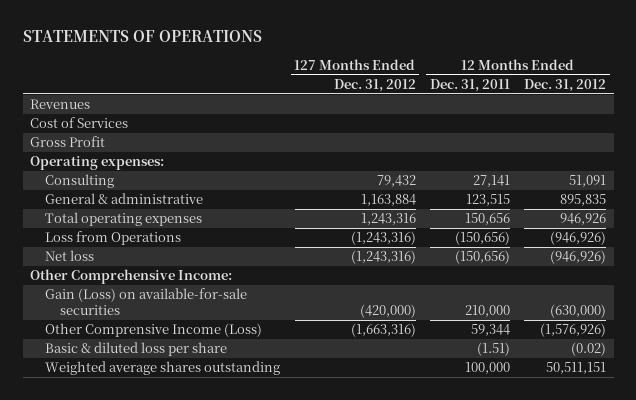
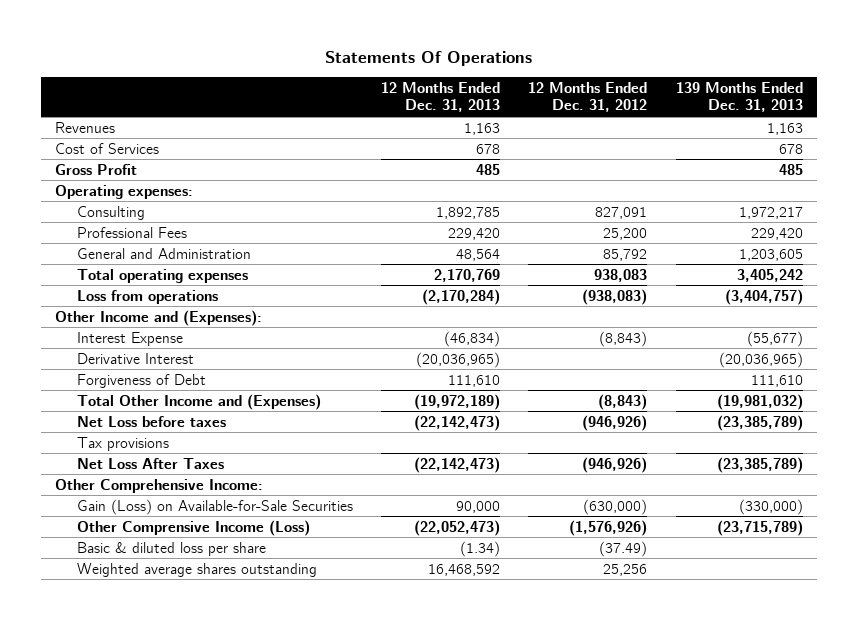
- STATEMENTS OF OPERATIONS
+ Statements Of Operations
- | 127 Months Ended Dec. 31, 2012 | 12 Months Ended Dec. 31, 2011 | 12 Months Ended Dec. 31, 2012
+ | 12 Months Ended Dec. 31, 2013 | 12 Months Ended Dec. 31, 2012 | 139 Months Ended Dec. 31, 2013
- Consulting | 79,432 | 27,141 | 51,091
- General & administrative | 1,163,884 | 123,515 | 895,835
- Total operating expenses | 1,243,316 | 150,656 | 946,926
- Loss from Operations | (1,243,316) | (150,656) | (946,926)
- Net loss | (1,243,316) | (150,656) | (946,926)
+ Consulting | 1,892,785 | 827,091 | 1,972,217
+ Professional Fees | 229,420 | 25,200 | 229,420
+ General and Administration | 48,564 | 85,792 | 1,203,605
+ Total operating expenses | 2,170,769 | 938,083 | 3,405,242
+ Loss from operations | (2,170,284) | (938,083) | (3,404,757)
+ Other Income and (Expenses):
+ Interest Expense | (46,834) | (8,843) | (55,677)
+ Derivative Interest | (20,036,965) | | (20,036,965)
+ Forgiveness of Debt | 111,610 | | 111,610
+ Total Other Income and (Expenses) | (19,972,189) | (8,843) | (19,981,032)
+ Net Loss before taxes | (22,142,473) | (946,926) | (23,385,789)
+ Tax provisions
+ Net Loss After Taxes | (22,142,473) | (946,926) | (23,385,789)
- Gain (Loss) on available-for-sale securities | (420,000) | 210,000 | (630,000)
+ Gain (Loss) on Available-for-Sale Securities | 90,000 | (630,000) | (330,000)
- Basic & diluted loss per share | | (1.51) | (0.02)
- Weighted average shares outstanding | | 100,000 | 50,511,151
+ Basic & diluted loss per share | (1.34) | (37.49) |
+ Weighted average shares outstanding | 16,468,592 | 25,256 |

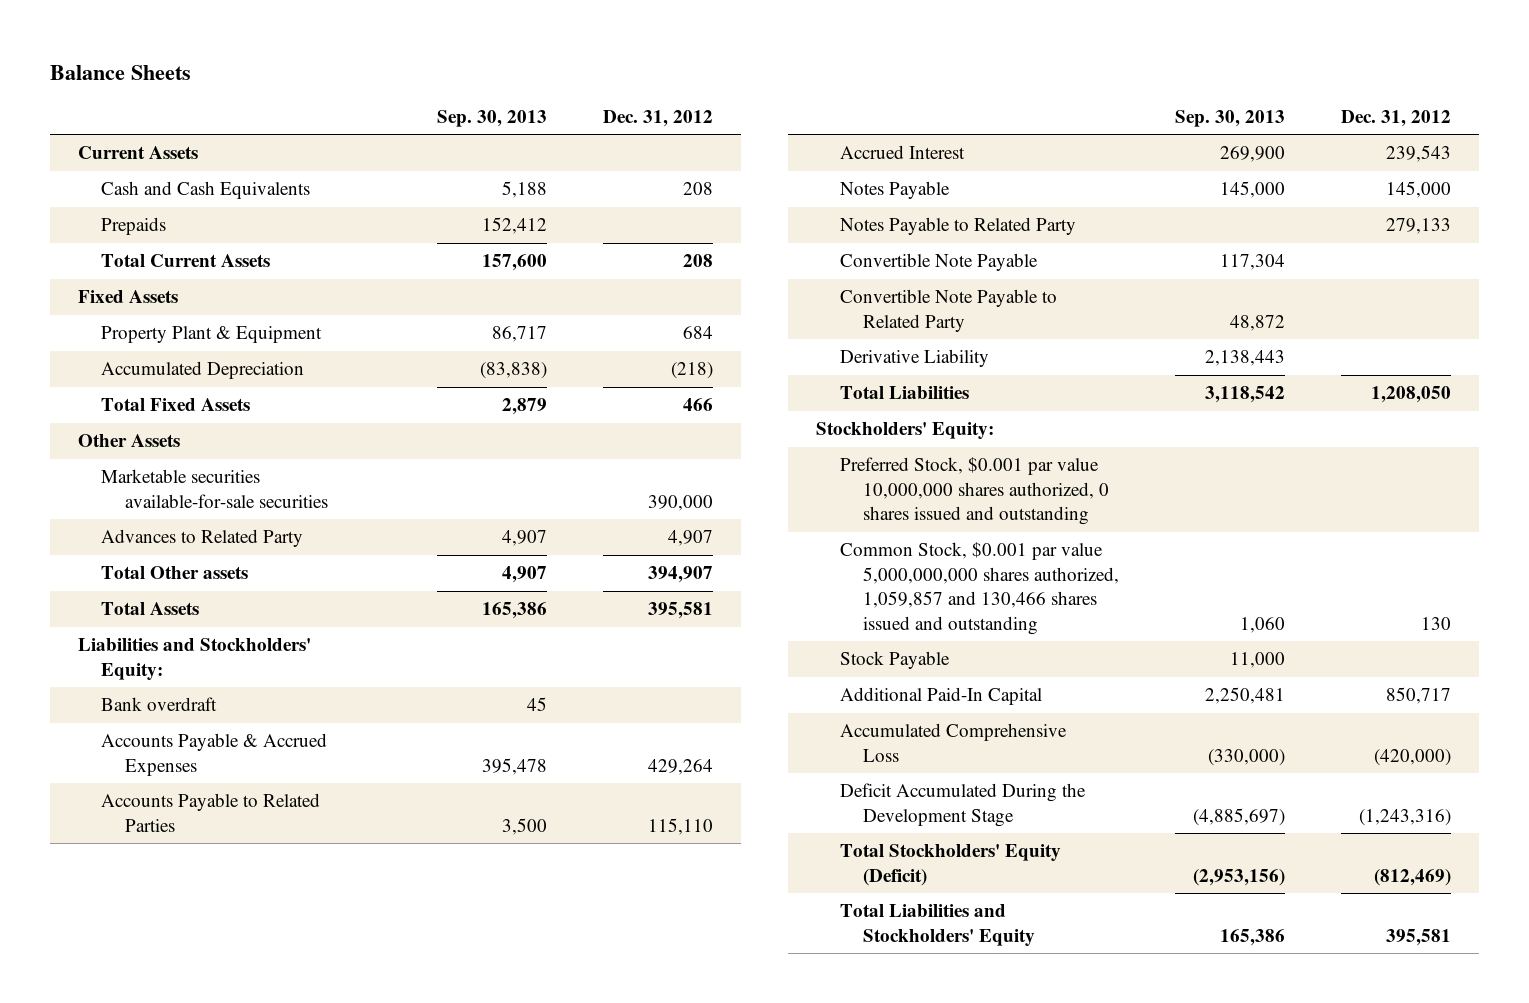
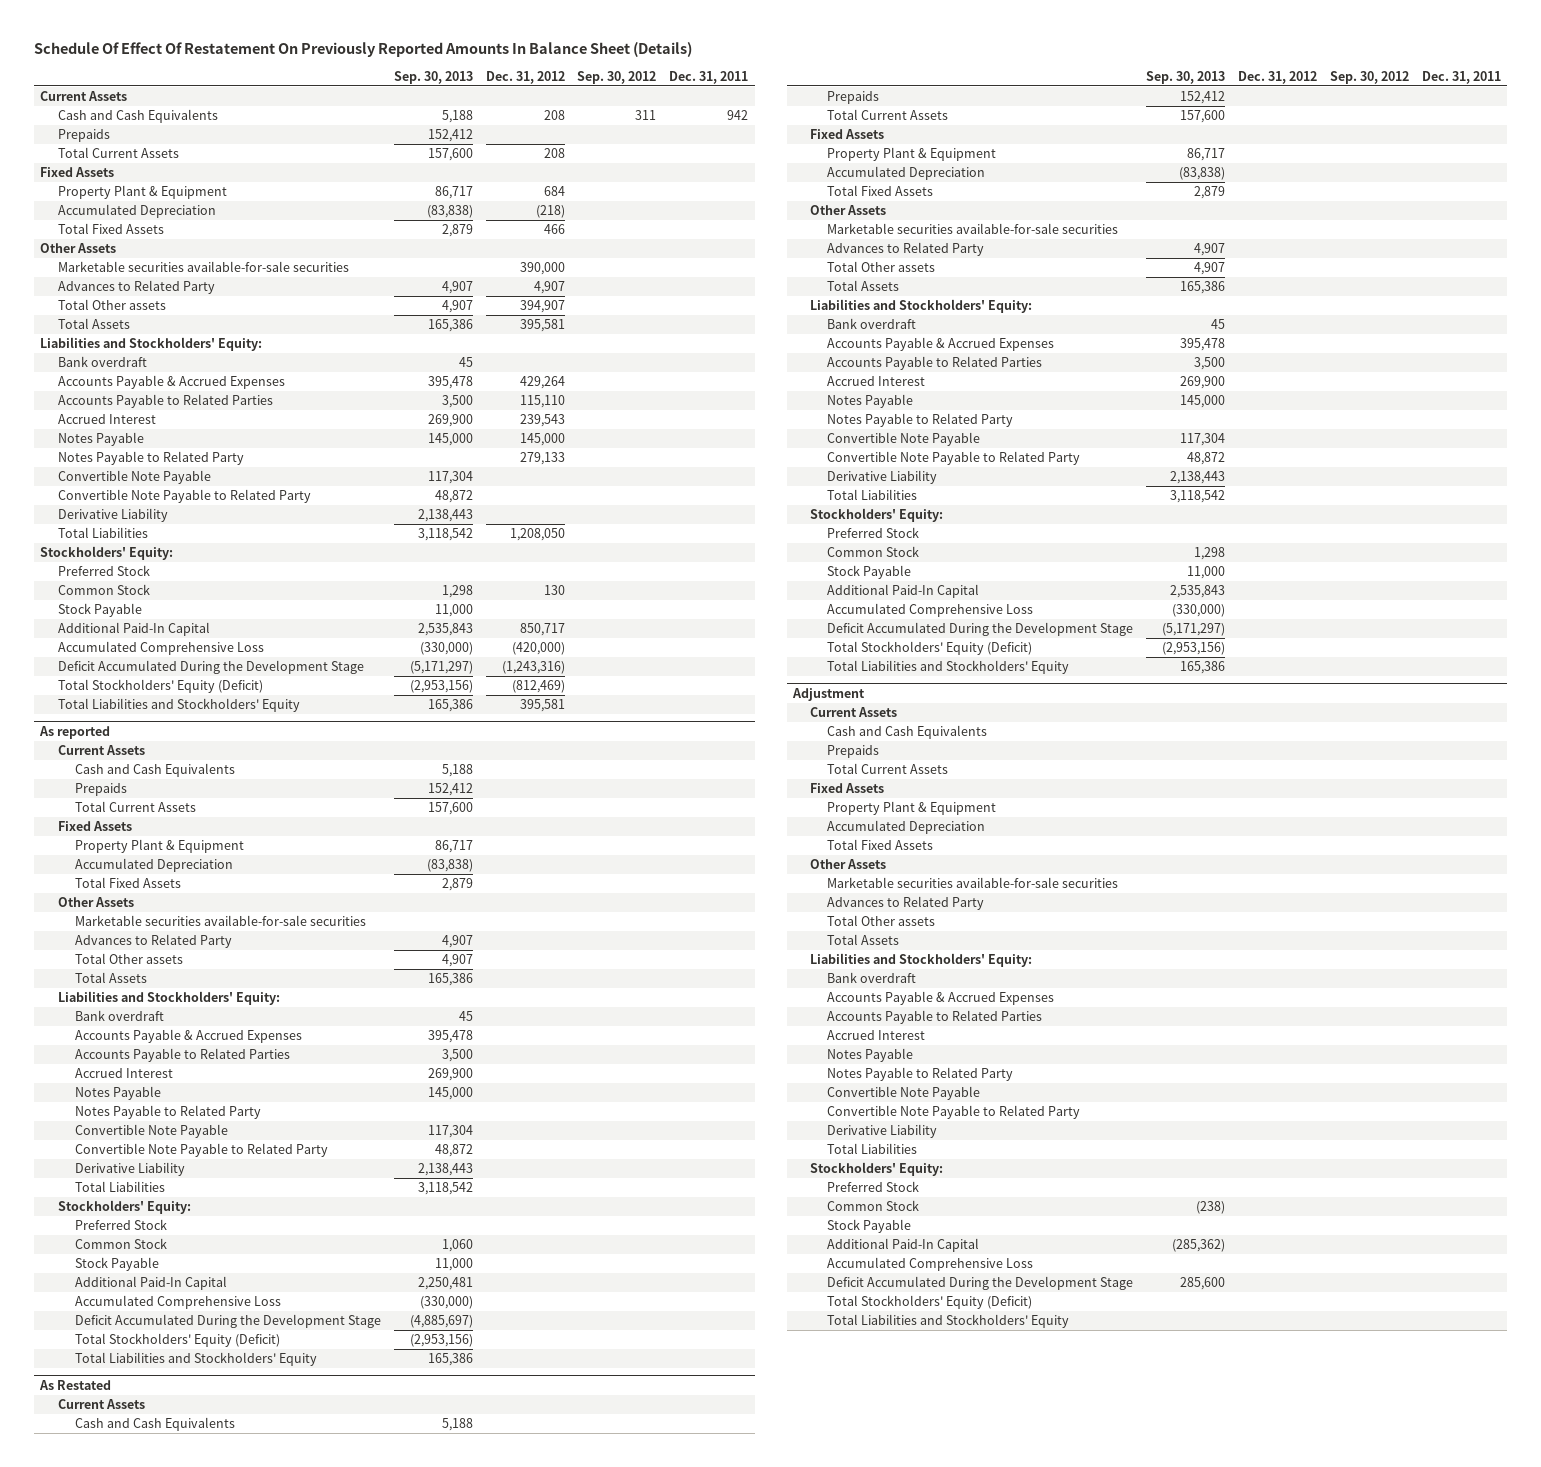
- Balance Sheets
+ Schedule Of Effect Of Restatement On Previously Reported Amounts In Balance Sheet (Details)
- | Sep. 30, 2013 | Dec. 31, 2012
+ | Sep. 30, 2013 | Dec. 31, 2012 | Sep. 30, 2012 | Dec. 31, 2011
- Preferred Stock, $0.001 par value 10,000,000 shares authorized, 0 shares issued and outstanding
- Common Stock, $0.001 par value 5,000,000,000 shares authorized, 1,059,857 and 130,466 shares issued and outstanding | 1,060 | 130
+ Preferred Stock
+ Common Stock | 1,298 | 130 | |
- Additional Paid-In Capital | 2,250,481 | 850,717
+ Additional Paid-In Capital | 2,535,843 | 850,717 | |
- Deficit Accumulated During the Development Stage | (4,885,697) | (1,243,316)
+ Deficit Accumulated During the Development Stage | (5,171,297) | (1,243,316) | |
+ As reported
+ Current Assets
+ Cash and Cash Equivalents | 5,188 | | |
+ Prepaids | 152,412 | | |
+ Total Current Assets | 157,600 | | |
+ Fixed Assets
+ Property Plant & Equipment | 86,717 | | |
+ Accumulated Depreciation | (83,838) | | |
+ Total Fixed Assets | 2,879 | | |
+ Other Assets
+ Marketable securities available-for-sale securities
+ Advances to Related Party | 4,907 | | |
+ Total Other assets | 4,907 | | |
+ Total Assets | 165,386 | | |
+ Liabilities and Stockholders' Equity:
+ Bank overdraft | 45 | | |
+ Accounts Payable & Accrued Expenses | 395,478 | | |
+ Accounts Payable to Related Parties | 3,500 | | |
+ Accrued Interest | 269,900 | | |
+ Notes Payable | 145,000 | | |
+ Notes Payable to Related Party
+ Convertible Note Payable | 117,304 | | |
+ Convertible Note Payable to Related Party | 48,872 | | |
+ Derivative Liability | 2,138,443 | | |
+ Total Liabilities | 3,118,542 | | |
+ Stockholders' Equity:
+ Preferred Stock
+ Common Stock | 1,060 | | |
+ Stock Payable | 11,000 | | |
+ Additional Paid-In Capital | 2,250,481 | | |
+ Accumulated Comprehensive Loss | (330,000) | | |
+ Deficit Accumulated During the Development Stage | (4,885,697) | | |
+ Total Stockholders' Equity (Deficit) | (2,953,156) | | |
+ Total Liabilities and Stockholders' Equity | 165,386 | | |
+ As Restated
+ Current Assets
+ Cash and Cash Equivalents | 5,188 | | |
+ Prepaids | 152,412 | | |
+ Total Current Assets | 157,600 | | |
+ Fixed Assets
+ Property Plant & Equipment | 86,717 | | |
+ Accumulated Depreciation | (83,838) | | |
+ Total Fixed Assets | 2,879 | | |
+ Other Assets
+ Marketable securities available-for-sale securities
+ Advances to Related Party | 4,907 | | |
+ Total Other assets | 4,907 | | |
+ Total Assets | 165,386 | | |
+ Liabilities and Stockholders' Equity:
+ Bank overdraft | 45 | | |
+ Accounts Payable & Accrued Expenses | 395,478 | | |
+ Accounts Payable to Related Parties | 3,500 | | |
+ Accrued Interest | 269,900 | | |
+ Notes Payable | 145,000 | | |
+ Notes Payable to Related Party
+ Convertible Note Payable | 117,304 | | |
+ Convertible Note Payable to Related Party | 48,872 | | |
+ Derivative Liability | 2,138,443 | | |
+ Total Liabilities | 3,118,542 | | |
+ Stockholders' Equity:
+ Preferred Stock
+ Common Stock | 1,298 | | |
+ Stock Payable | 11,000 | | |
+ Additional Paid-In Capital | 2,535,843 | | |
+ Accumulated Comprehensive Loss | (330,000) | | |
+ Deficit Accumulated During the Development Stage | (5,171,297) | | |
+ Total Stockholders' Equity (Deficit) | (2,953,156) | | |
+ Total Liabilities and Stockholders' Equity | 165,386 | | |
+ Adjustment
+ Current Assets
+ Cash and Cash Equivalents
+ Prepaids
+ Total Current Assets
+ Fixed Assets
+ Property Plant & Equipment
+ Accumulated Depreciation
+ Total Fixed Assets
+ Other Assets
+ Marketable securities available-for-sale securities
+ Advances to Related Party
+ Total Other assets
+ Total Assets
+ Liabilities and Stockholders' Equity:
+ Bank overdraft
+ Accounts Payable & Accrued Expenses
+ Accounts Payable to Related Parties
+ Accrued Interest
+ Notes Payable
+ Notes Payable to Related Party
+ Convertible Note Payable
+ Convertible Note Payable to Related Party
+ Derivative Liability
+ Total Liabilities
+ Stockholders' Equity:
+ Preferred Stock
+ Common Stock | (238) | | |
+ Stock Payable
+ Additional Paid-In Capital | (285,362) | | |
+ Accumulated Comprehensive Loss
+ Deficit Accumulated During the Development Stage | 285,600 | | |
+ Total Stockholders' Equity (Deficit)
+ Total Liabilities and Stockholders' Equity

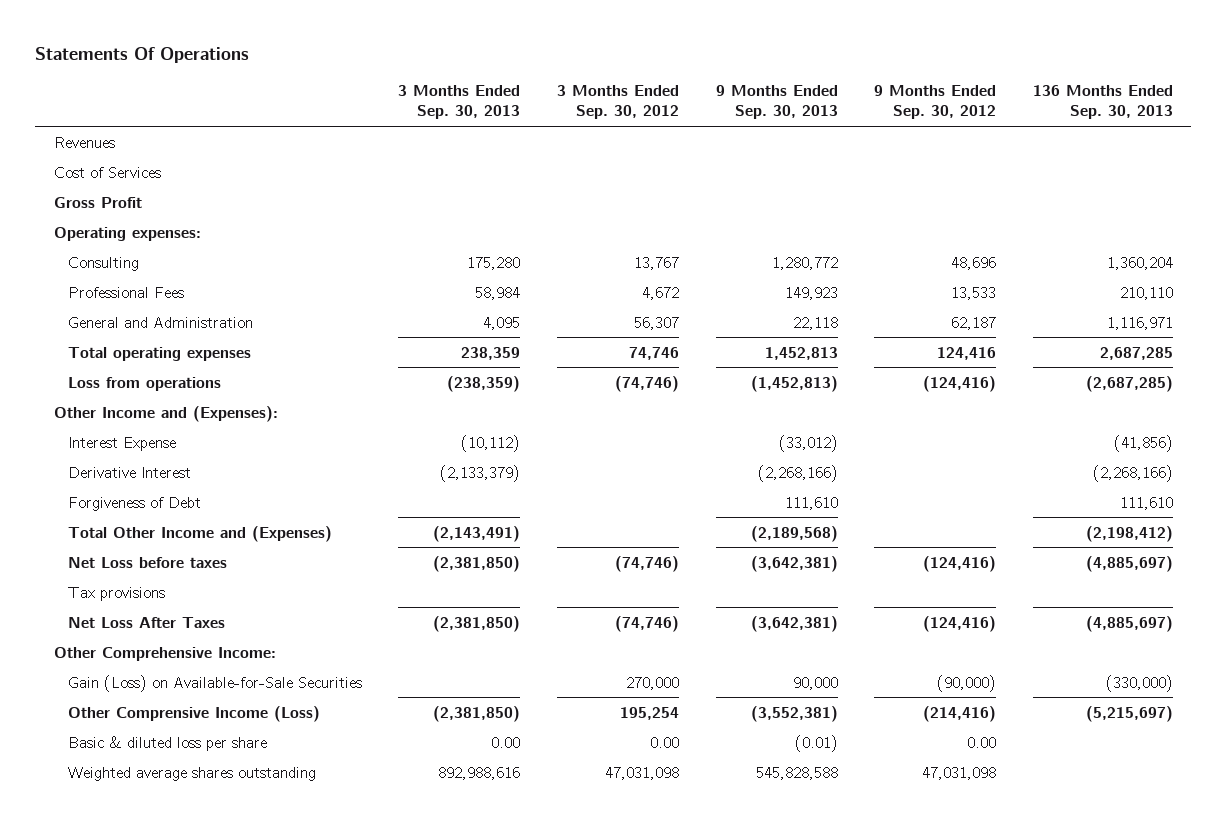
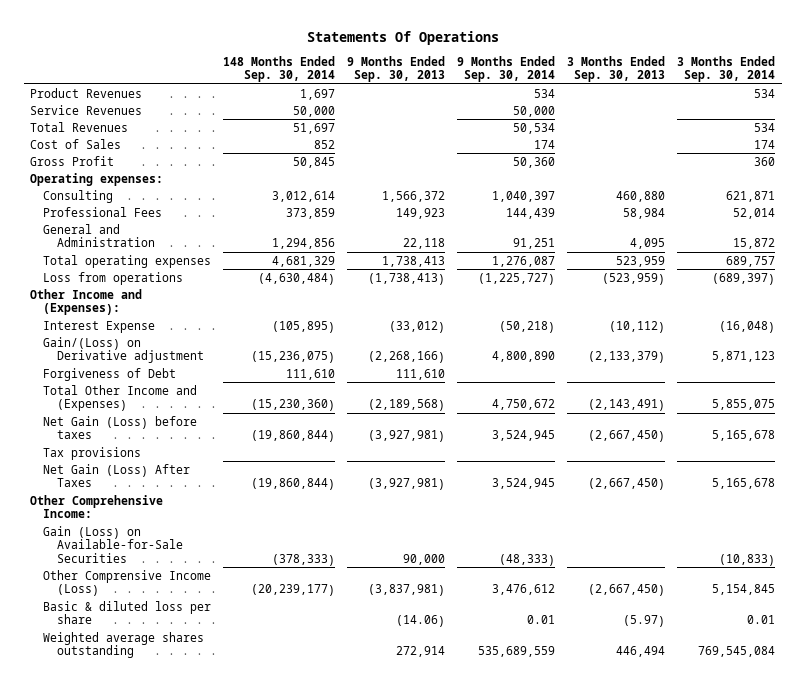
- | 3 Months Ended Sep. 30, 2013 | 3 Months Ended Sep. 30, 2012 | 9 Months Ended Sep. 30, 2013 | 9 Months Ended Sep. 30, 2012 | 136 Months Ended Sep. 30, 2013
+ | 148 Months Ended Sep. 30, 2014 | 9 Months Ended Sep. 30, 2013 | 9 Months Ended Sep. 30, 2014 | 3 Months Ended Sep. 30, 2013 | 3 Months Ended Sep. 30, 2014
- Revenues
- Cost of Services
+ Product Revenues | 1,697 | | 534 | | 534
+ Service Revenues | 50,000 | | 50,000 | |
+ Total Revenues | 51,697 | | 50,534 | | 534
+ Cost of Sales | 852 | | 174 | | 174
- Consulting | 175,280 | 13,767 | 1,280,772 | 48,696 | 1,360,204
+ Consulting | 3,012,614 | 1,566,372 | 1,040,397 | 460,880 | 621,871
- Total operating expenses | 238,359 | 74,746 | 1,452,813 | 124,416 | 2,687,285
- Loss from operations | (238,359) | (74,746) | (1,452,813) | (124,416) | (2,687,285)
+ Total operating expenses | 4,681,329 | 1,738,413 | 1,276,087 | 523,959 | 689,757
+ Loss from operations | (4,630,484) | (1,738,413) | (1,225,727) | (523,959) | (689,397)
- Derivative Interest | (2,133,379) | | (2,268,166) | | (2,268,166)
+ Gain/(Loss) on Derivative adjustment | (15,236,075) | (2,268,166) | 4,800,890 | (2,133,379) | 5,871,123
- Net Loss before taxes | (2,381,850) | (74,746) | (3,642,381) | (124,416) | (4,885,697)
+ Net Gain (Loss) before taxes | (19,860,844) | (3,927,981) | 3,524,945 | (2,667,450) | 5,165,678
- Net Loss After Taxes | (2,381,850) | (74,746) | (3,642,381) | (124,416) | (4,885,697)
+ Net Gain (Loss) After Taxes | (19,860,844) | (3,927,981) | 3,524,945 | (2,667,450) | 5,165,678
- Other Comprensive Income (Loss) | (2,381,850) | 195,254 | (3,552,381) | (214,416) | (5,215,697)
- Basic & diluted loss per share | 0.00 | 0.00 | (0.01) | 0.00 |
- Weighted average shares outstanding | 892,988,616 | 47,031,098 | 545,828,588 | 47,031,098 |
+ Other Comprensive Income (Loss) | (20,239,177) | (3,837,981) | 3,476,612 | (2,667,450) | 5,154,845
+ Basic & diluted loss per share | | (14.06) | 0.01 | (5.97) | 0.01
+ Weighted average shares outstanding | | 272,914 | 535,689,559 | 446,494 | 769,545,084

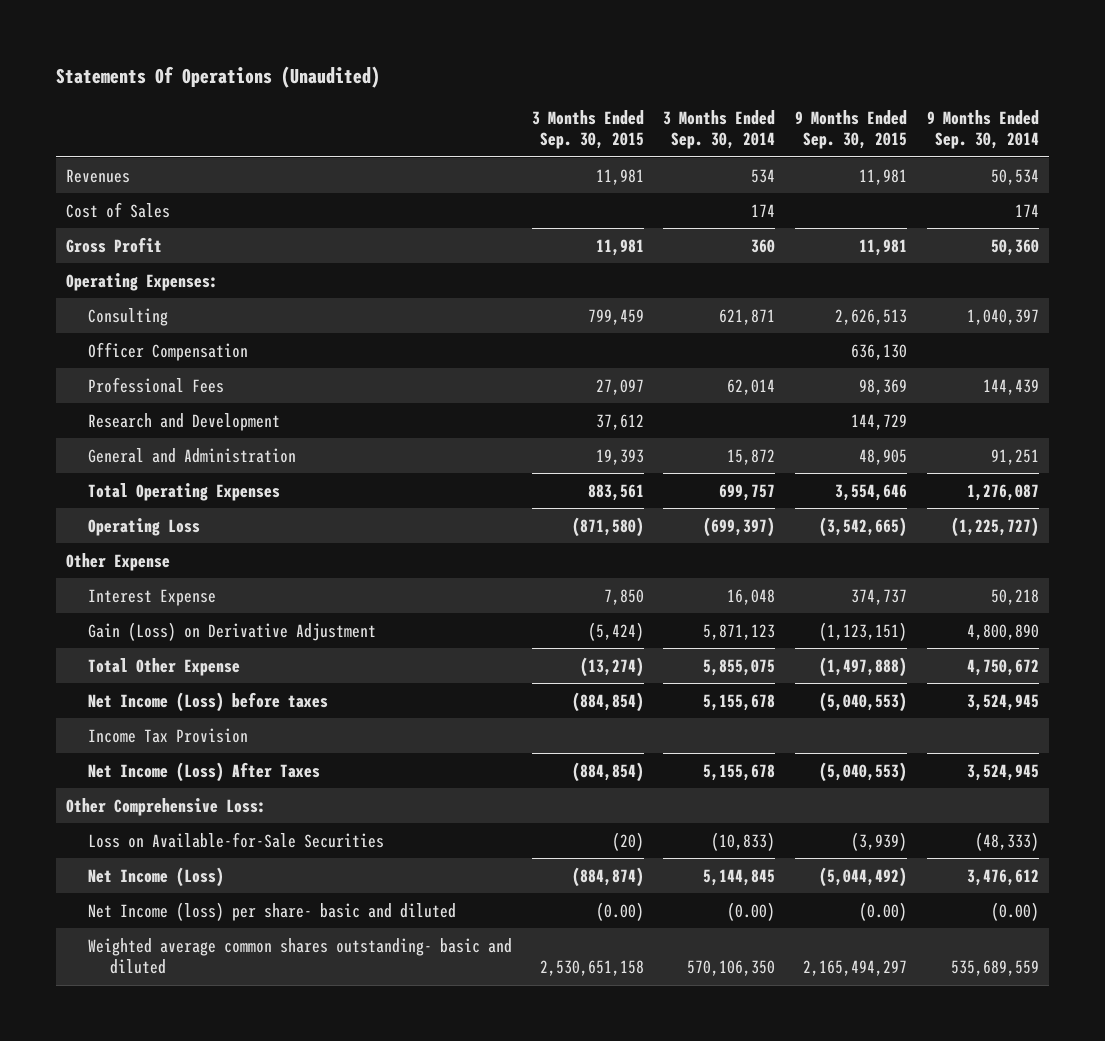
- Statements Of Operations
+ Statements Of Operations (Unaudited)
- | 148 Months Ended Sep. 30, 2014 | 9 Months Ended Sep. 30, 2013 | 9 Months Ended Sep. 30, 2014 | 3 Months Ended Sep. 30, 2013 | 3 Months Ended Sep. 30, 2014
+ | 3 Months Ended Sep. 30, 2015 | 3 Months Ended Sep. 30, 2014 | 9 Months Ended Sep. 30, 2015 | 9 Months Ended Sep. 30, 2014
- Product Revenues | 1,697 | | 534 | | 534
- Service Revenues | 50,000 | | 50,000 | |
- Total Revenues | 51,697 | | 50,534 | | 534
+ Revenues | 11,981 | 534 | 11,981 | 50,534
- Operating expenses:
+ Operating Expenses:
- Professional Fees | 373,859 | 149,923 | 144,439 | 58,984 | 52,014
+ Officer Compensation | | | 636,130 |
+ Professional Fees | 27,097 | 62,014 | 98,369 | 144,439
+ Research and Development | 37,612 | | 144,729 |
- Total operating expenses | 4,681,329 | 1,738,413 | 1,276,087 | 523,959 | 689,757
- Loss from operations | (4,630,484) | (1,738,413) | (1,225,727) | (523,959) | (689,397)
- Other Income and (Expenses):
- Interest Expense | (105,895) | (33,012) | (50,218) | (10,112) | (16,048)
- Gain/(Loss) on Derivative adjustment | (15,236,075) | (2,268,166) | 4,800,890 | (2,133,379) | 5,871,123
- Forgiveness of Debt | 111,610 | 111,610 | | |
- Total Other Income and (Expenses) | (15,230,360) | (2,189,568) | 4,750,672 | (2,143,491) | 5,855,075
- Net Gain (Loss) before taxes | (19,860,844) | (3,927,981) | 3,524,945 | (2,667,450) | 5,165,678
- Tax provisions
- Net Gain (Loss) After Taxes | (19,860,844) | (3,927,981) | 3,524,945 | (2,667,450) | 5,165,678
- Other Comprehensive Income:
- Gain (Loss) on Available-for-Sale Securities | (378,333) | 90,000 | (48,333) | | (10,833)
- Other Comprensive Income (Loss) | (20,239,177) | (3,837,981) | 3,476,612 | (2,667,450) | 5,154,845
- Basic & diluted loss per share | | (14.06) | 0.01 | (5.97) | 0.01
- Weighted average shares outstanding | | 272,914 | 535,689,559 | 446,494 | 769,545,084
+ Total Operating Expenses | 883,561 | 699,757 | 3,554,646 | 1,276,087
+ Operating Loss | (871,580) | (699,397) | (3,542,665) | (1,225,727)
+ Other Expense
+ Interest Expense | 7,850 | 16,048 | 374,737 | 50,218
+ Gain (Loss) on Derivative Adjustment | (5,424) | 5,871,123 | (1,123,151) | 4,800,890
+ Total Other Expense | (13,274) | 5,855,075 | (1,497,888) | 4,750,672
+ Net Income (Loss) before taxes | (884,854) | 5,155,678 | (5,040,553) | 3,524,945
+ Income Tax Provision
+ Net Income (Loss) After Taxes | (884,854) | 5,155,678 | (5,040,553) | 3,524,945
+ Other Comprehensive Loss:
+ Loss on Available-for-Sale Securities | (20) | (10,833) | (3,939) | (48,333)
+ Net Income (Loss) | (884,874) | 5,144,845 | (5,044,492) | 3,476,612
+ Net Income (loss) per share- basic and diluted | (0.00) | (0.00) | (0.00) | (0.00)
+ Weighted average common shares outstanding- basic and diluted | 2,530,651,158 | 570,106,350 | 2,165,494,297 | 535,689,559

